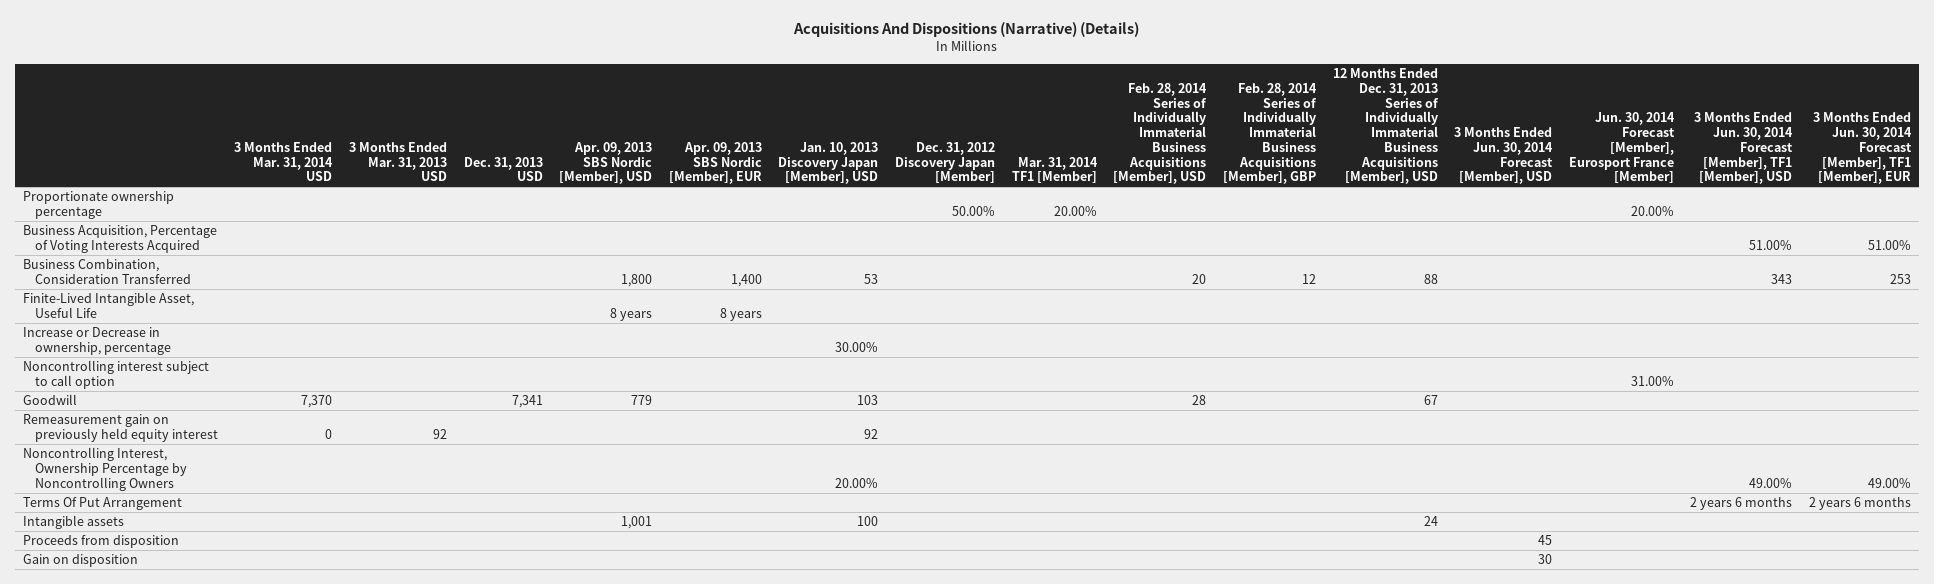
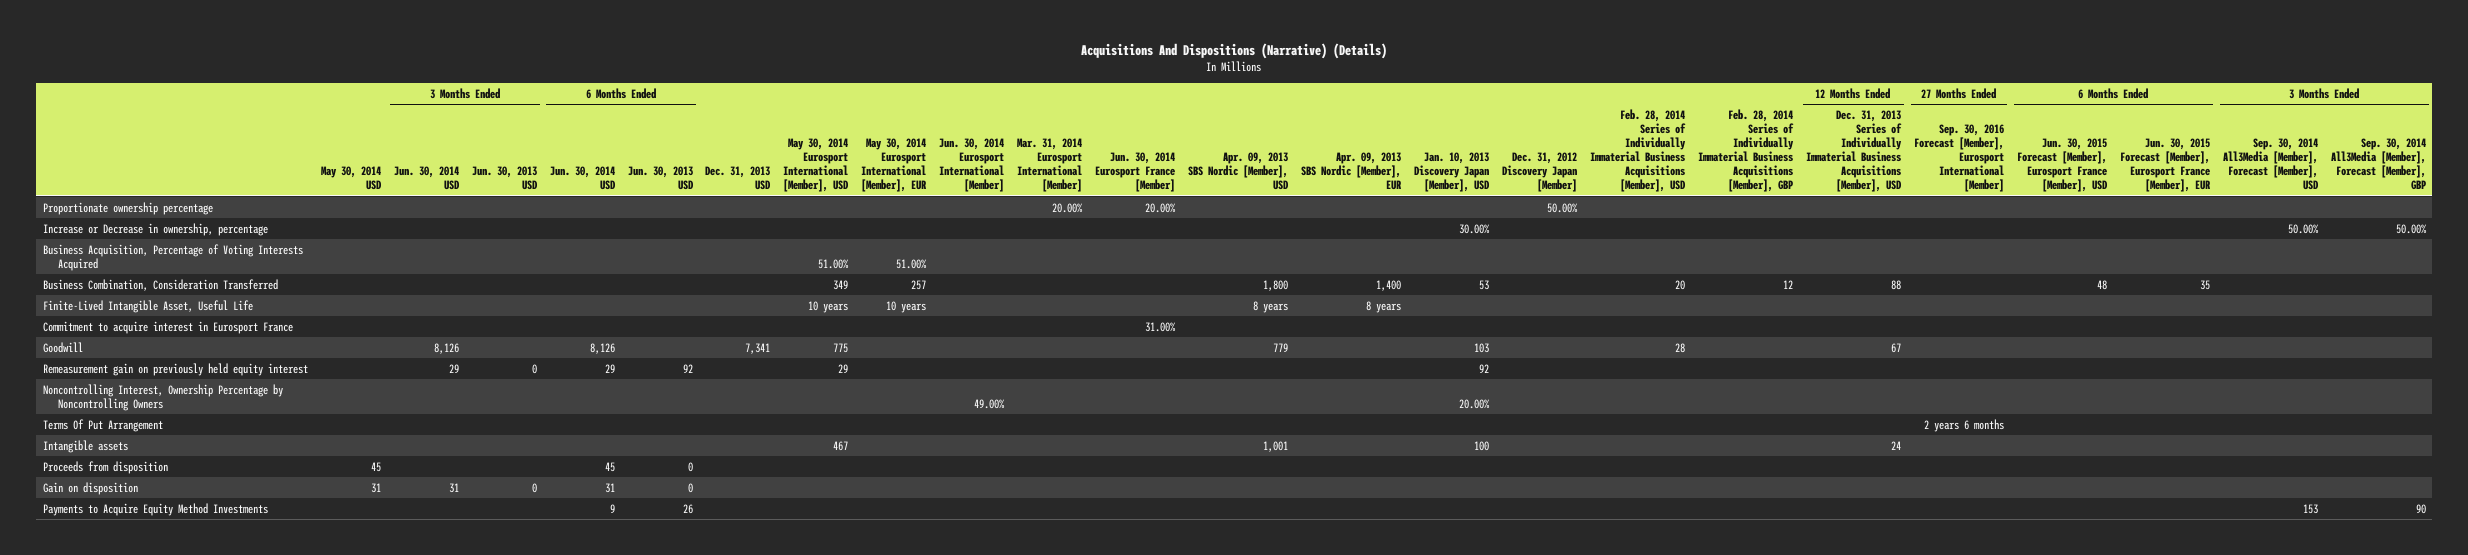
- | 3 Months Ended Mar. 31, 2014 USD | 3 Months Ended Mar. 31, 2013 USD | Dec. 31, 2013 USD | Apr. 09, 2013 SBS Nordic [Member], USD | Apr. 09, 2013 SBS Nordic [Member], EUR | Jan. 10, 2013 Discovery Japan [Member], USD | Dec. 31, 2012 Discovery Japan [Member] | Mar. 31, 2014 TF1 [Member] | Feb. 28, 2014 Series of Individually Immaterial Business Acquisitions [Member], USD | Feb. 28, 2014 Series of Individually Immaterial Business Acquisitions [Member], GBP | 12 Months Ended Dec. 31, 2013 Series of Individually Immaterial Business Acquisitions [Member], USD | 3 Months Ended Jun. 30, 2014 Forecast [Member], USD | Jun. 30, 2014 Forecast [Member], Eurosport France [Member] | 3 Months Ended Jun. 30, 2014 Forecast [Member], TF1 [Member], USD | 3 Months Ended Jun. 30, 2014 Forecast [Member], TF1 [Member], EUR
+ | May 30, 2014 USD | 3 Months Ended Jun. 30, 2014 USD | 3 Months Ended Jun. 30, 2013 USD | 6 Months Ended Jun. 30, 2014 USD | 6 Months Ended Jun. 30, 2013 USD | Dec. 31, 2013 USD | May 30, 2014 Eurosport International [Member], USD | May 30, 2014 Eurosport International [Member], EUR | Jun. 30, 2014 Eurosport International [Member] | Mar. 31, 2014 Eurosport International [Member] | Jun. 30, 2014 Eurosport France [Member] | Apr. 09, 2013 SBS Nordic [Member], USD | Apr. 09, 2013 SBS Nordic [Member], EUR | Jan. 10, 2013 Discovery Japan [Member], USD | Dec. 31, 2012 Discovery Japan [Member] | Feb. 28, 2014 Series of Individually Immaterial Business Acquisitions [Member], USD | Feb. 28, 2014 Series of Individually Immaterial Business Acquisitions [Member], GBP | 12 Months Ended Dec. 31, 2013 Series of Individually Immaterial Business Acquisitions [Member], USD | 27 Months Ended Sep. 30, 2016 Forecast [Member], Eurosport International [Member] | 6 Months Ended Jun. 30, 2015 Forecast [Member], Eurosport France [Member], USD | 6 Months Ended Jun. 30, 2015 Forecast [Member], Eurosport France [Member], EUR | 3 Months Ended Sep. 30, 2014 All3Media [Member], Forecast [Member], USD | 3 Months Ended Sep. 30, 2014 All3Media [Member], Forecast [Member], GBP
moved up: Increase or Decrease in ownership, percentage | | | | | | | | | | | | | | 30.00% | | | | | | | | 50.00% | 50.00%
- Noncontrolling interest subject to call option | | | | | | | | | | | | | 31.00% | |
+ Commitment to acquire interest in Eurosport France | | | | | | | | | | | 31.00% | | | | | | | | | | | |
+ Payments to Acquire Equity Method Investments | | | | 9 | 26 | | | | | | | | | | | | | | | | | 153 | 90

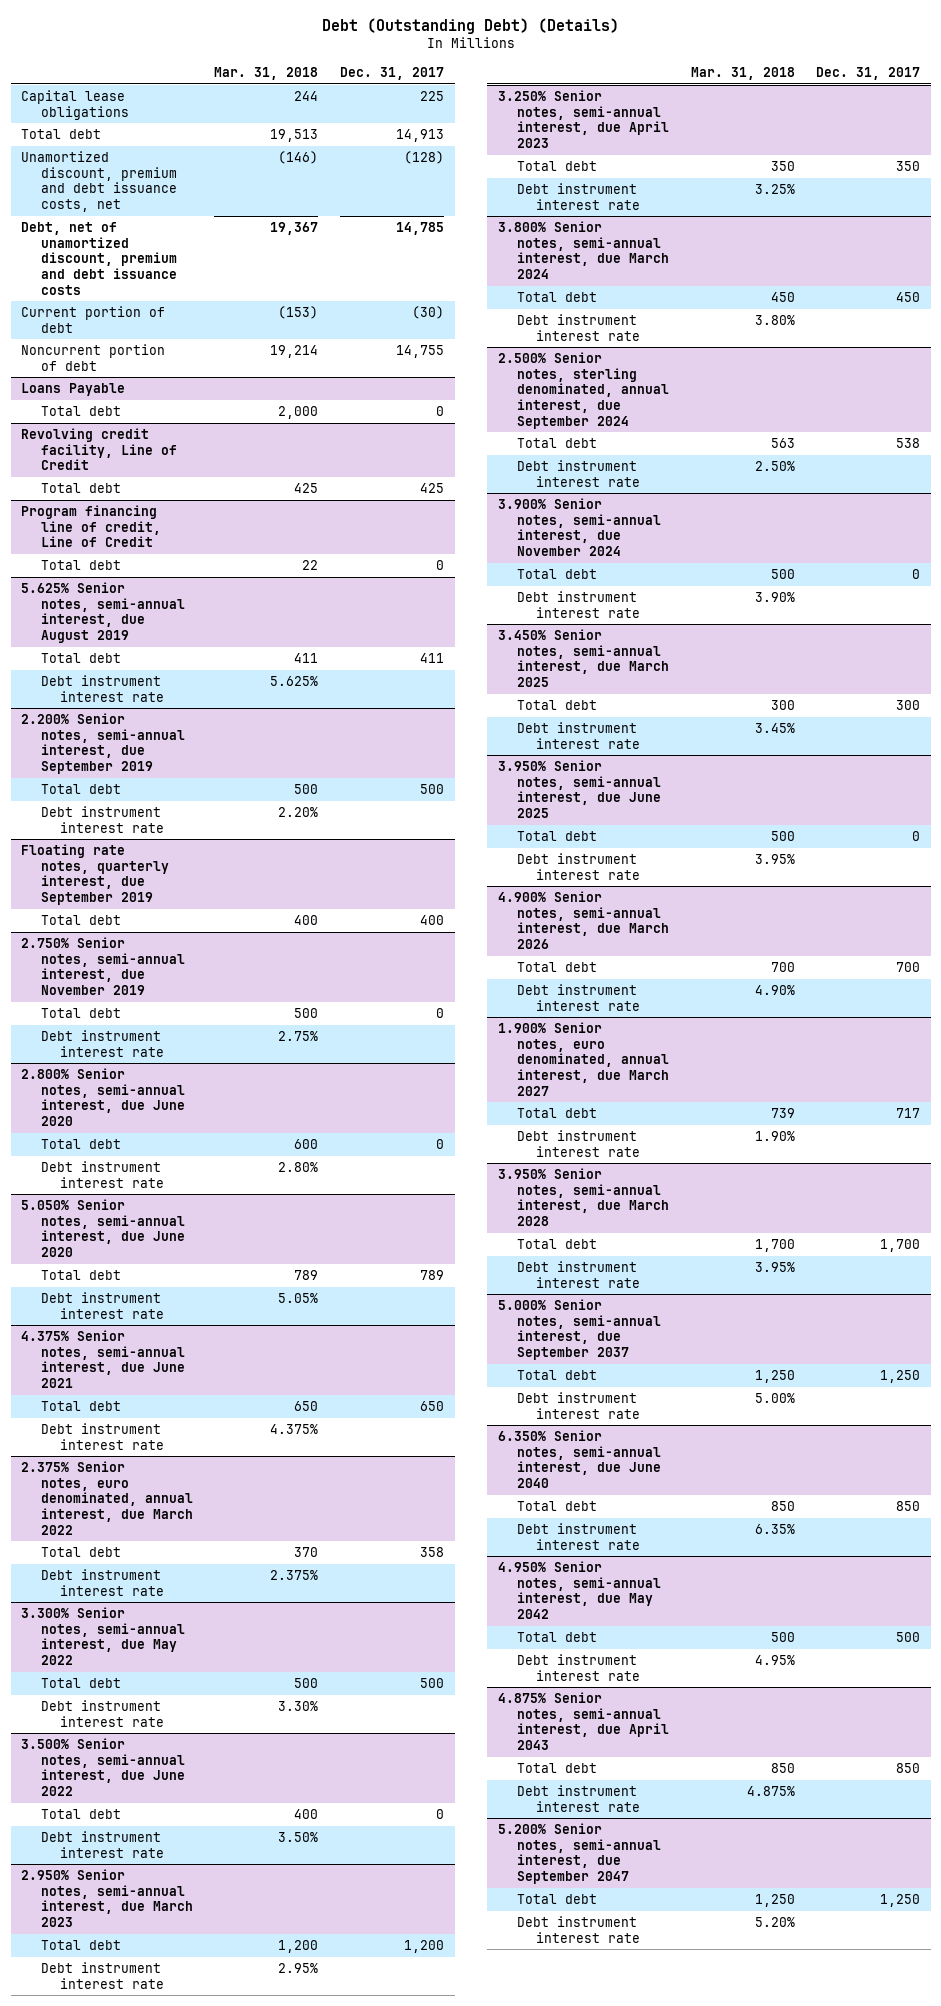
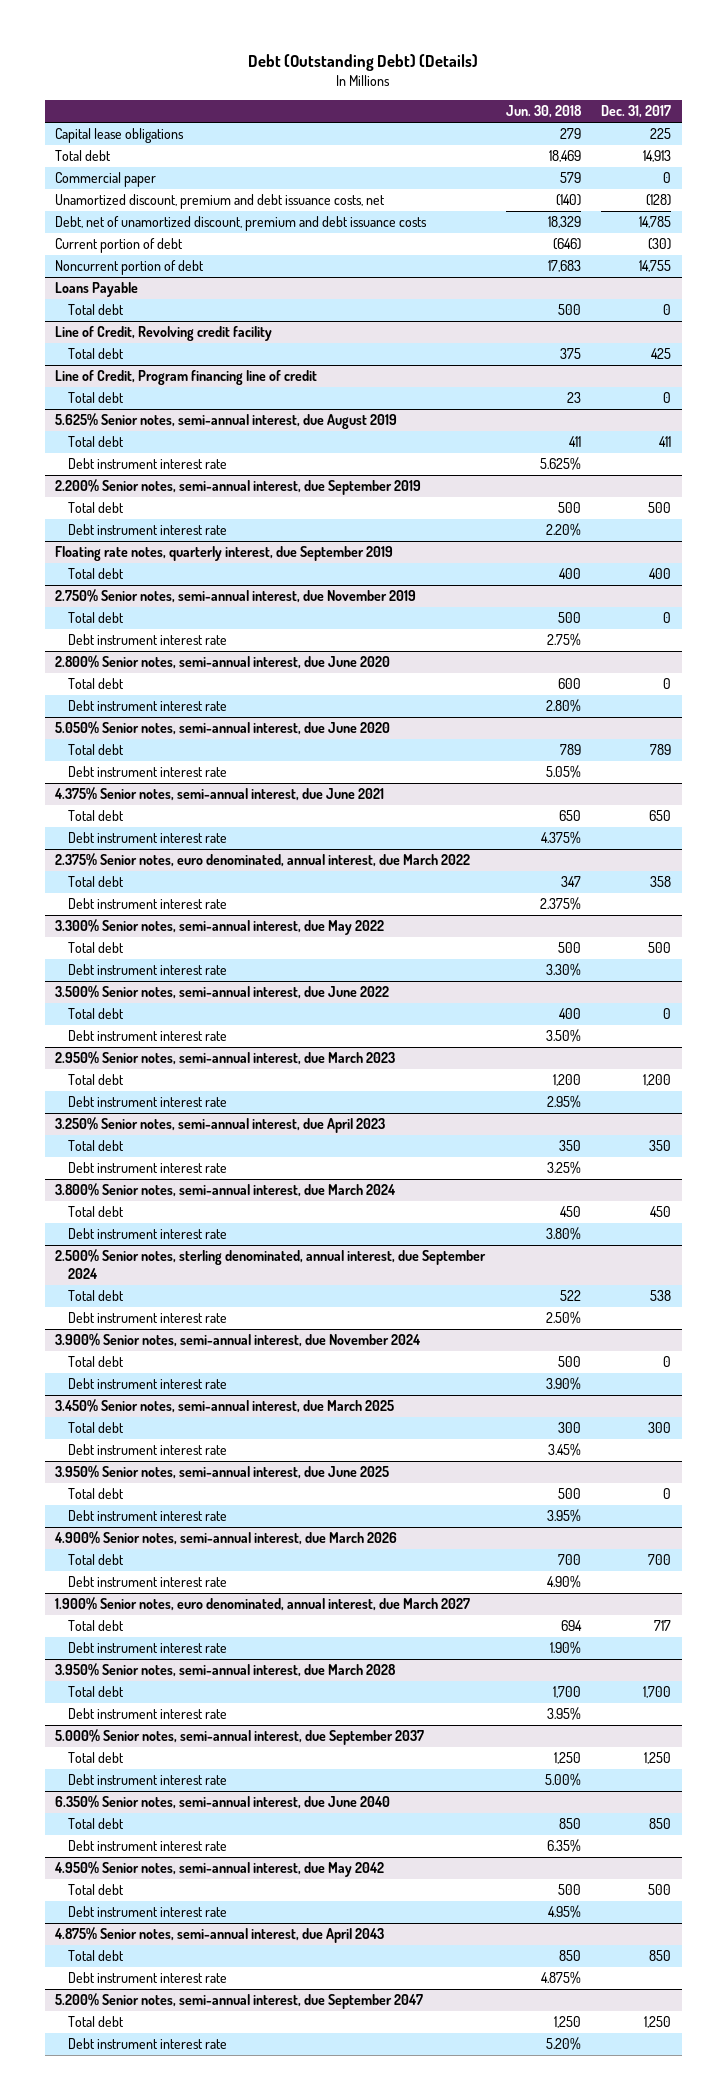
- | Mar. 31, 2018 | Dec. 31, 2017
+ | Jun. 30, 2018 | Dec. 31, 2017
+ Commercial paper | 579 | 0
- Revolving credit facility, Line of Credit
+ Line of Credit, Revolving credit facility
- Program financing line of credit, Line of Credit
+ Line of Credit, Program financing line of credit

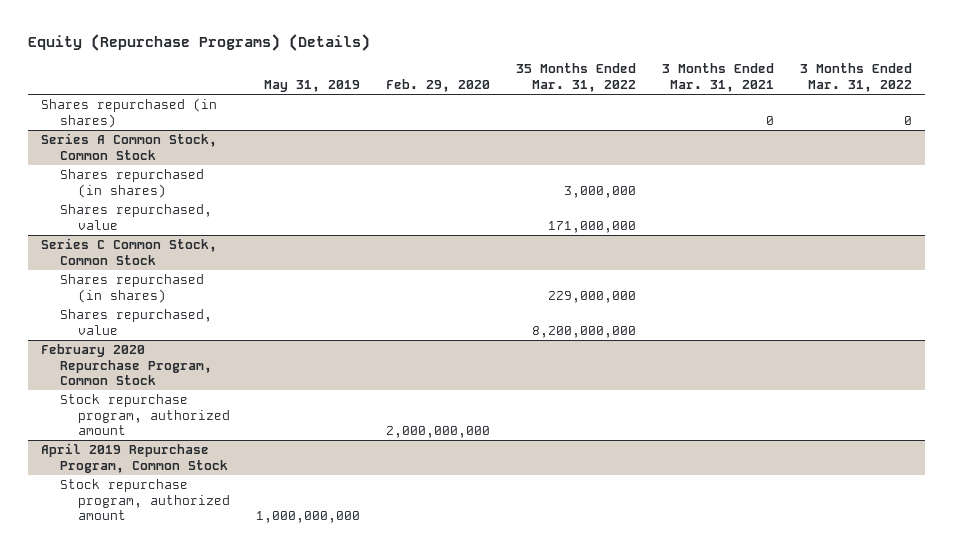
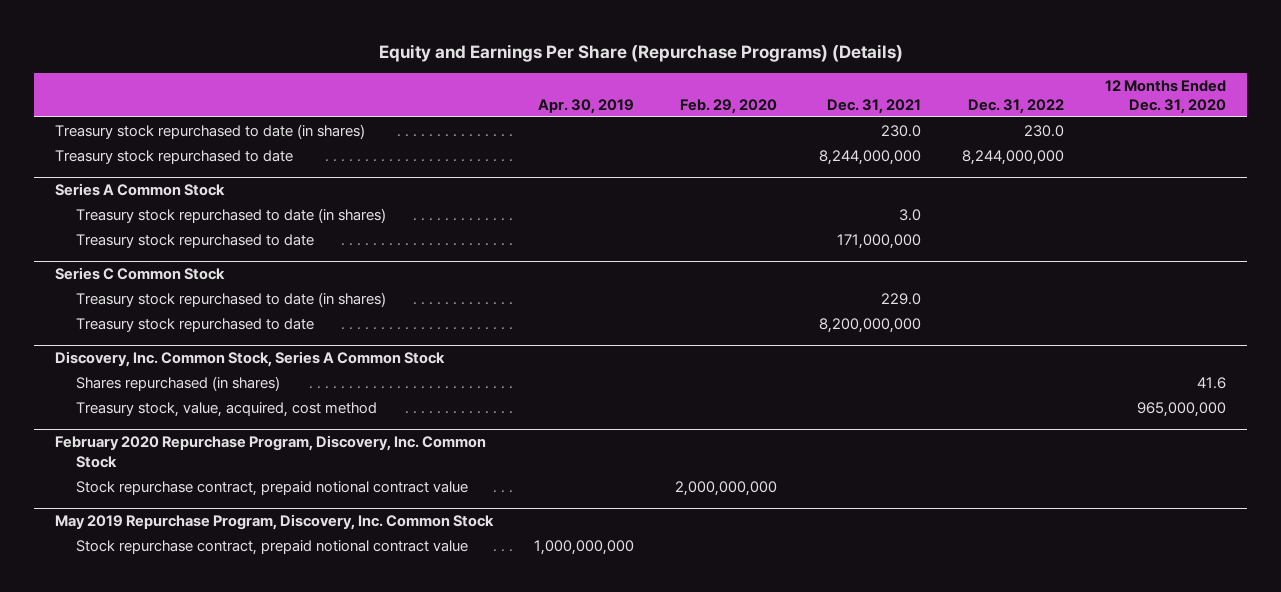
- Equity (Repurchase Programs) (Details)
+ Equity and Earnings Per Share (Repurchase Programs) (Details)
- | May 31, 2019 | Feb. 29, 2020 | 35 Months Ended Mar. 31, 2022 | 3 Months Ended Mar. 31, 2021 | 3 Months Ended Mar. 31, 2022
+ | Apr. 30, 2019 | Feb. 29, 2020 | Dec. 31, 2021 | Dec. 31, 2022 | 12 Months Ended Dec. 31, 2020
- Shares repurchased (in shares) | | | | 0 | 0
- Series A Common Stock, Common Stock
- Shares repurchased (in shares) | | | 3,000,000 | |
- Shares repurchased, value | | | 171,000,000 | |
- Series C Common Stock, Common Stock
- Shares repurchased (in shares) | | | 229,000,000 | |
- Shares repurchased, value | | | 8,200,000,000 | |
- February 2020 Repurchase Program, Common Stock
- Stock repurchase program, authorized amount | | 2,000,000,000 | | |
- April 2019 Repurchase Program, Common Stock
- Stock repurchase program, authorized amount | 1,000,000,000 | | | |
+ Treasury stock repurchased to date (in shares) | | | 230.0 | 230.0 |
+ Treasury stock repurchased to date | | | 8,244,000,000 | 8,244,000,000 |
+ Series A Common Stock
+ Treasury stock repurchased to date (in shares) | | | 3.0 | |
+ Treasury stock repurchased to date | | | 171,000,000 | |
+ Series C Common Stock
+ Treasury stock repurchased to date (in shares) | | | 229.0 | |
+ Treasury stock repurchased to date | | | 8,200,000,000 | |
+ Discovery, Inc. Common Stock, Series A Common Stock
+ Shares repurchased (in shares) | | | | | 41.6
+ Treasury stock, value, acquired, cost method | | | | | 965,000,000
+ February 2020 Repurchase Program, Discovery, Inc. Common Stock
+ Stock repurchase contract, prepaid notional contract value | | 2,000,000,000 | | |
+ May 2019 Repurchase Program, Discovery, Inc. Common Stock
+ Stock repurchase contract, prepaid notional contract value | 1,000,000,000 | | | |

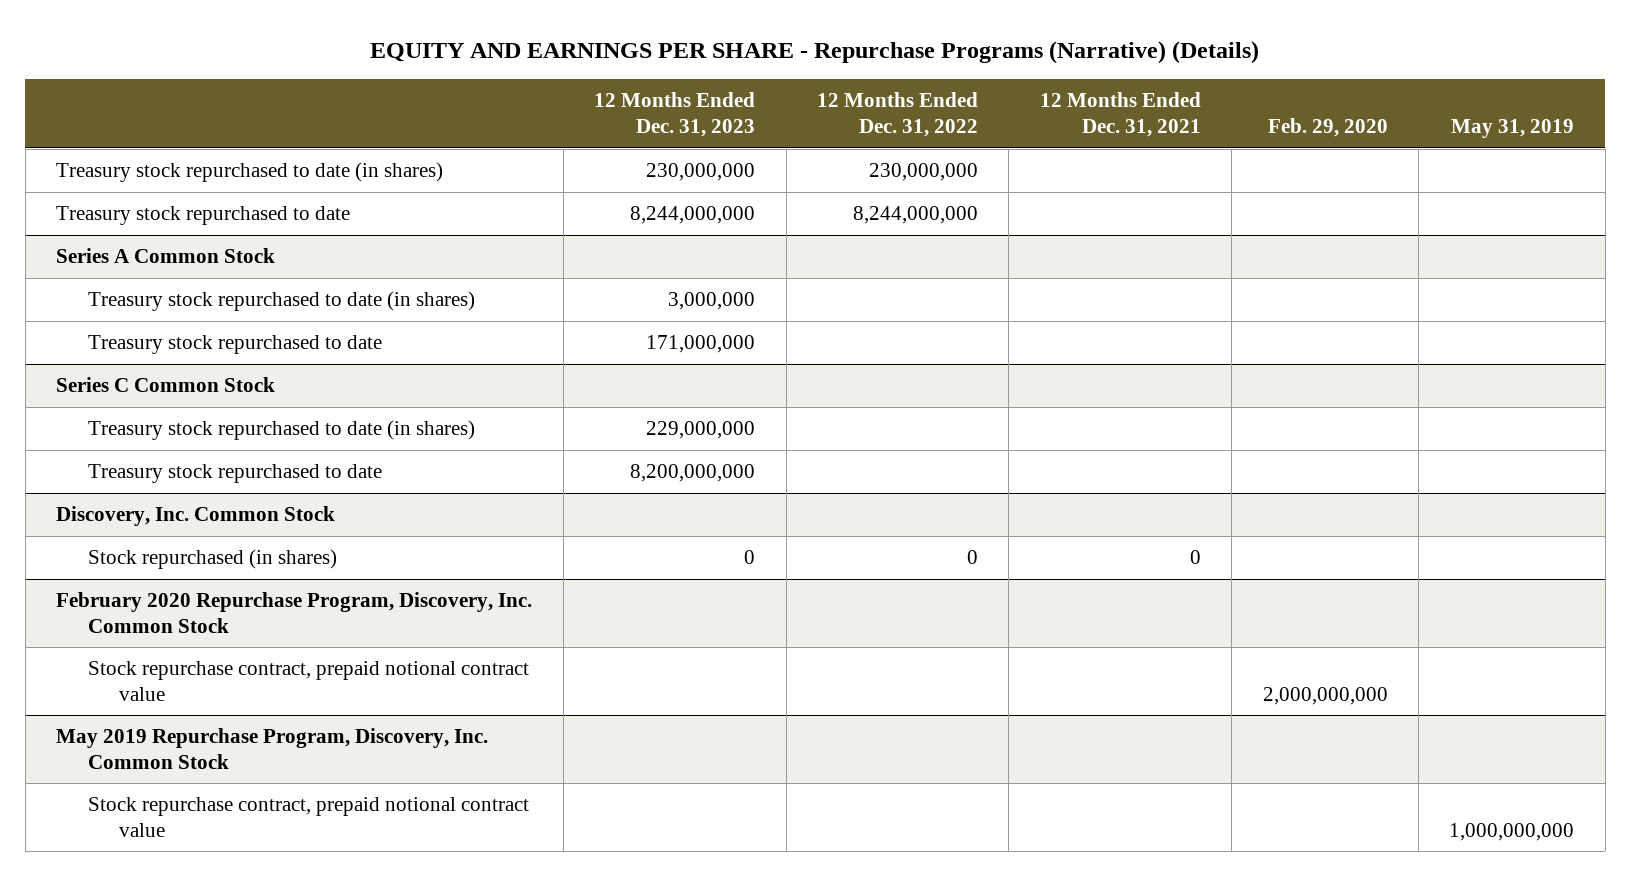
- Equity and Earnings Per Share (Repurchase Programs) (Details)
+ EQUITY AND EARNINGS PER SHARE - Repurchase Programs (Narrative) (Details)
- | Apr. 30, 2019 | Feb. 29, 2020 | Dec. 31, 2021 | Dec. 31, 2022 | 12 Months Ended Dec. 31, 2020
+ | 12 Months Ended Dec. 31, 2023 | 12 Months Ended Dec. 31, 2022 | 12 Months Ended Dec. 31, 2021 | Feb. 29, 2020 | May 31, 2019
- Discovery, Inc. Common Stock, Series A Common Stock
- Shares repurchased (in shares) | | | | | 41.6
- Treasury stock, value, acquired, cost method | | | | | 965,000,000
+ Discovery, Inc. Common Stock
+ Stock repurchased (in shares) | 0 | 0 | 0 | |

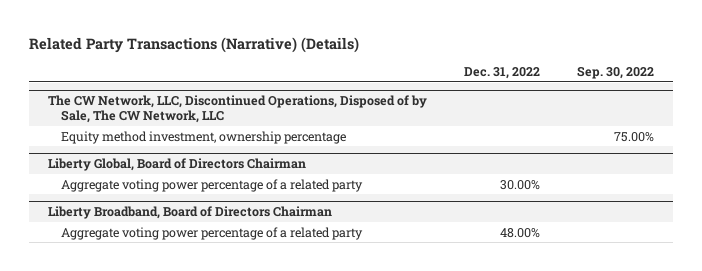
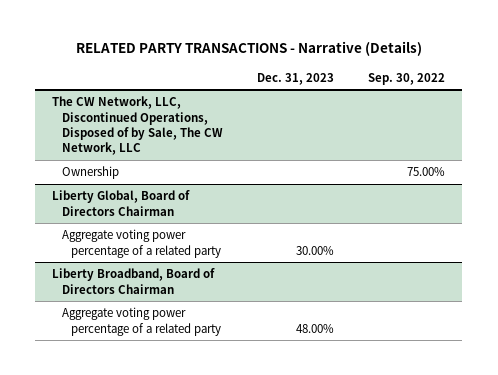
- Related Party Transactions (Narrative) (Details)
+ RELATED PARTY TRANSACTIONS - Narrative (Details)
- | Dec. 31, 2022 | Sep. 30, 2022
+ | Dec. 31, 2023 | Sep. 30, 2022
@ The CW Network, LLC, Discontinued Operations, Disposed of by Sale, The CW Network, LLC
- Equity method investment, ownership percentage | | 75.00%
+ Ownership | | 75.00%

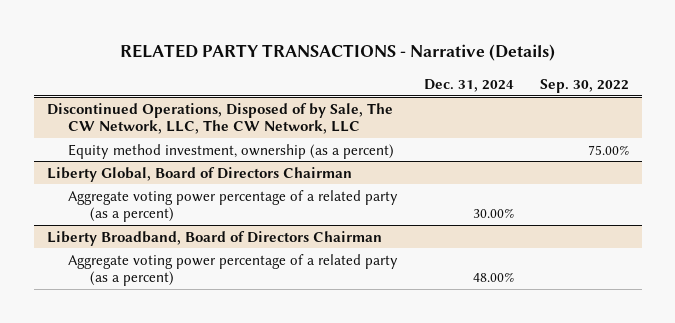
- | Dec. 31, 2023 | Sep. 30, 2022
+ | Dec. 31, 2024 | Sep. 30, 2022
- The CW Network, LLC, Discontinued Operations, Disposed of by Sale, The CW Network, LLC
- Ownership | | 75.00%
+ Discontinued Operations, Disposed of by Sale, The CW Network, LLC, The CW Network, LLC
+ Equity method investment, ownership (as a percent) | | 75.00%
@ Liberty Global, Board of Directors Chairman
- Aggregate voting power percentage of a related party | 30.00% |
+ Aggregate voting power percentage of a related party (as a percent) | 30.00% |
@ Liberty Broadband, Board of Directors Chairman
- Aggregate voting power percentage of a related party | 48.00% |
+ Aggregate voting power percentage of a related party (as a percent) | 48.00% |

